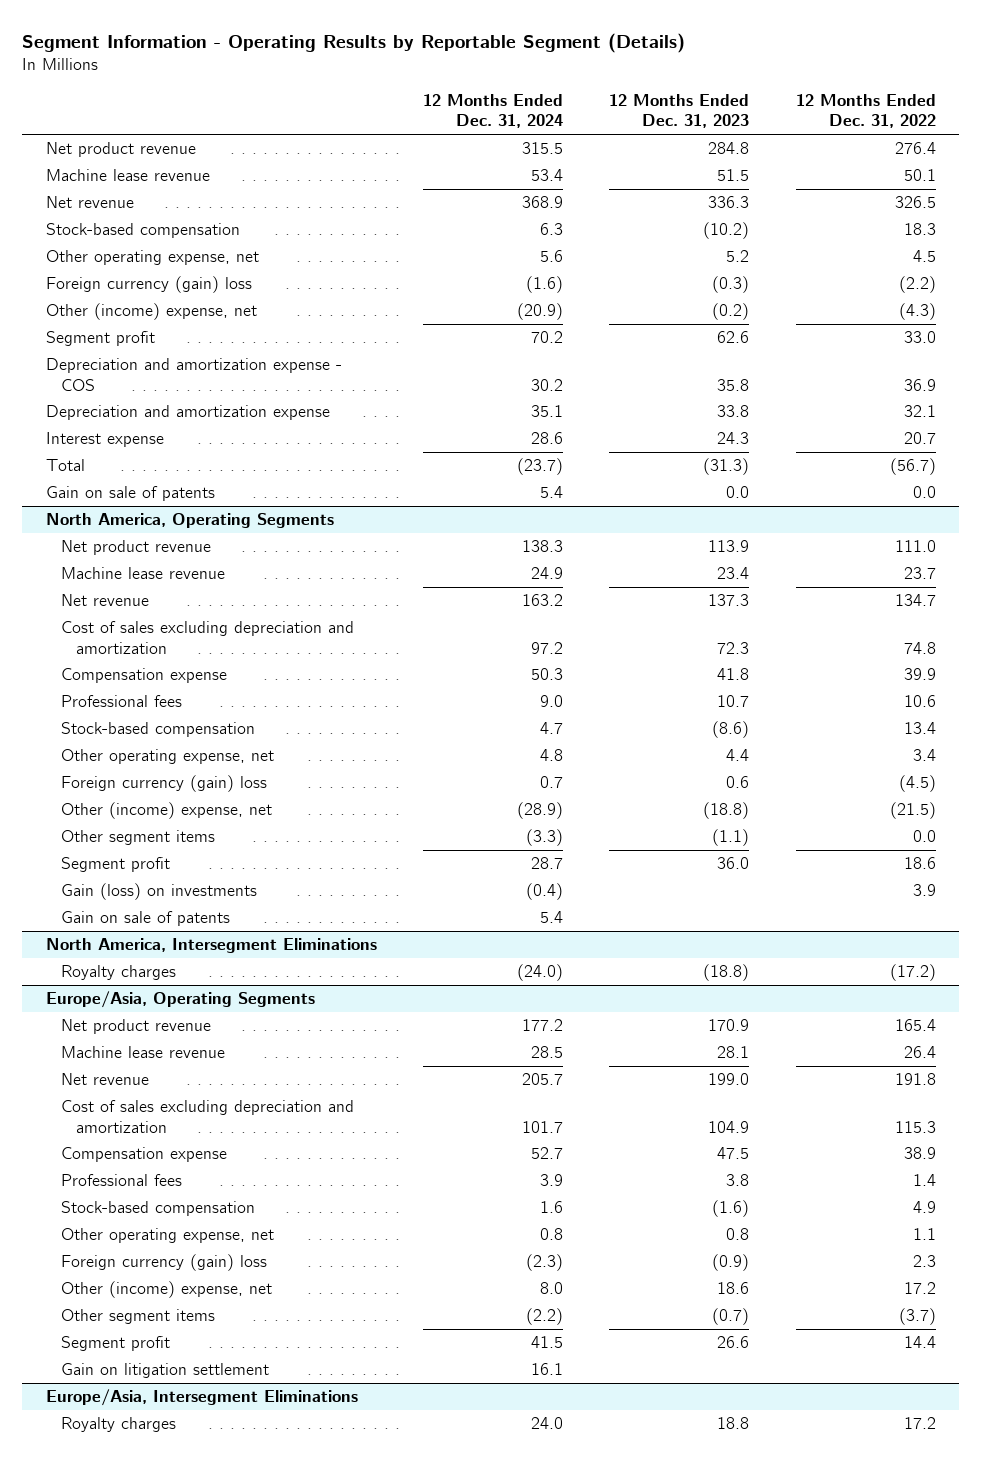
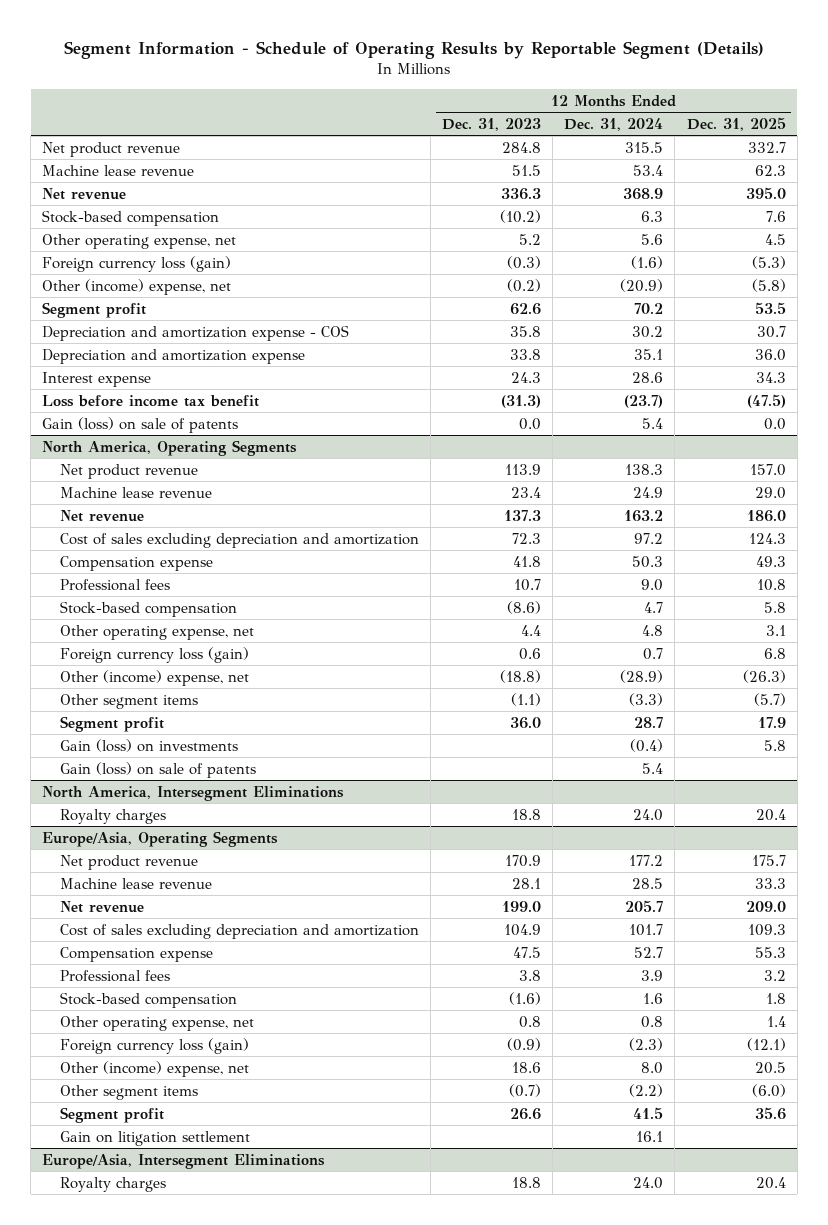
- Segment Information - Operating Results by Reportable Segment (Details)
+ Segment Information - Schedule of Operating Results by Reportable Segment (Details)
- | 12 Months Ended Dec. 31, 2024 | 12 Months Ended Dec. 31, 2023 | 12 Months Ended Dec. 31, 2022
+ | 12 Months Ended Dec. 31, 2023 | 12 Months Ended Dec. 31, 2024 | 12 Months Ended Dec. 31, 2025
- Foreign currency (gain) loss | (1.6) | (0.3) | (2.2)
+ Foreign currency loss (gain) | (0.3) | (1.6) | (5.3)
- Total | (23.7) | (31.3) | (56.7)
- Gain on sale of patents | 5.4 | 0.0 | 0.0
+ Loss before income tax benefit | (31.3) | (23.7) | (47.5)
+ Gain (loss) on sale of patents | 0.0 | 5.4 | 0.0
@ North America, Operating Segments
- Foreign currency (gain) loss | 0.7 | 0.6 | (4.5)
+ Foreign currency loss (gain) | 0.6 | 0.7 | 6.8
- Gain on sale of patents | 5.4 | |
+ Gain (loss) on sale of patents | | 5.4 |
@ North America, Intersegment Eliminations
- Royalty charges | (24.0) | (18.8) | (17.2)
+ Royalty charges | 18.8 | 24.0 | 20.4
@ Europe/Asia, Operating Segments
- Foreign currency (gain) loss | (2.3) | (0.9) | 2.3
+ Foreign currency loss (gain) | (0.9) | (2.3) | (12.1)

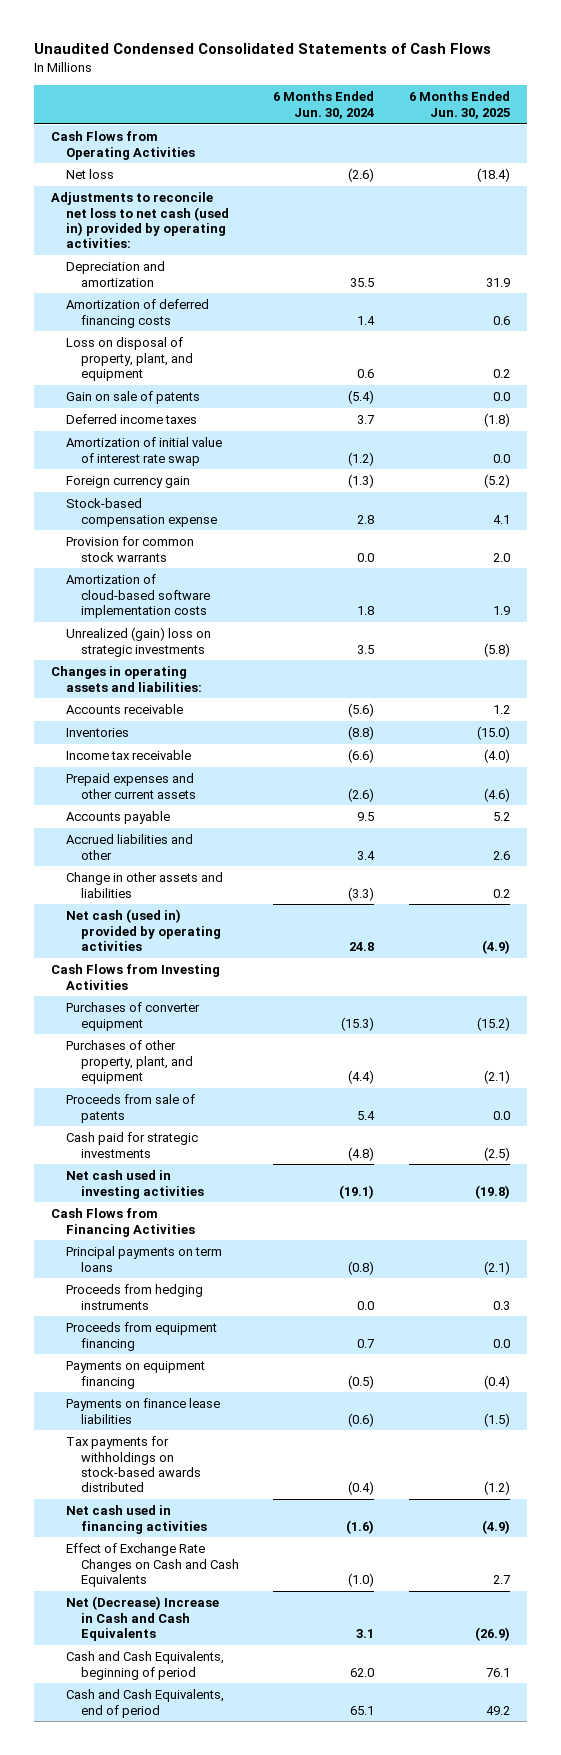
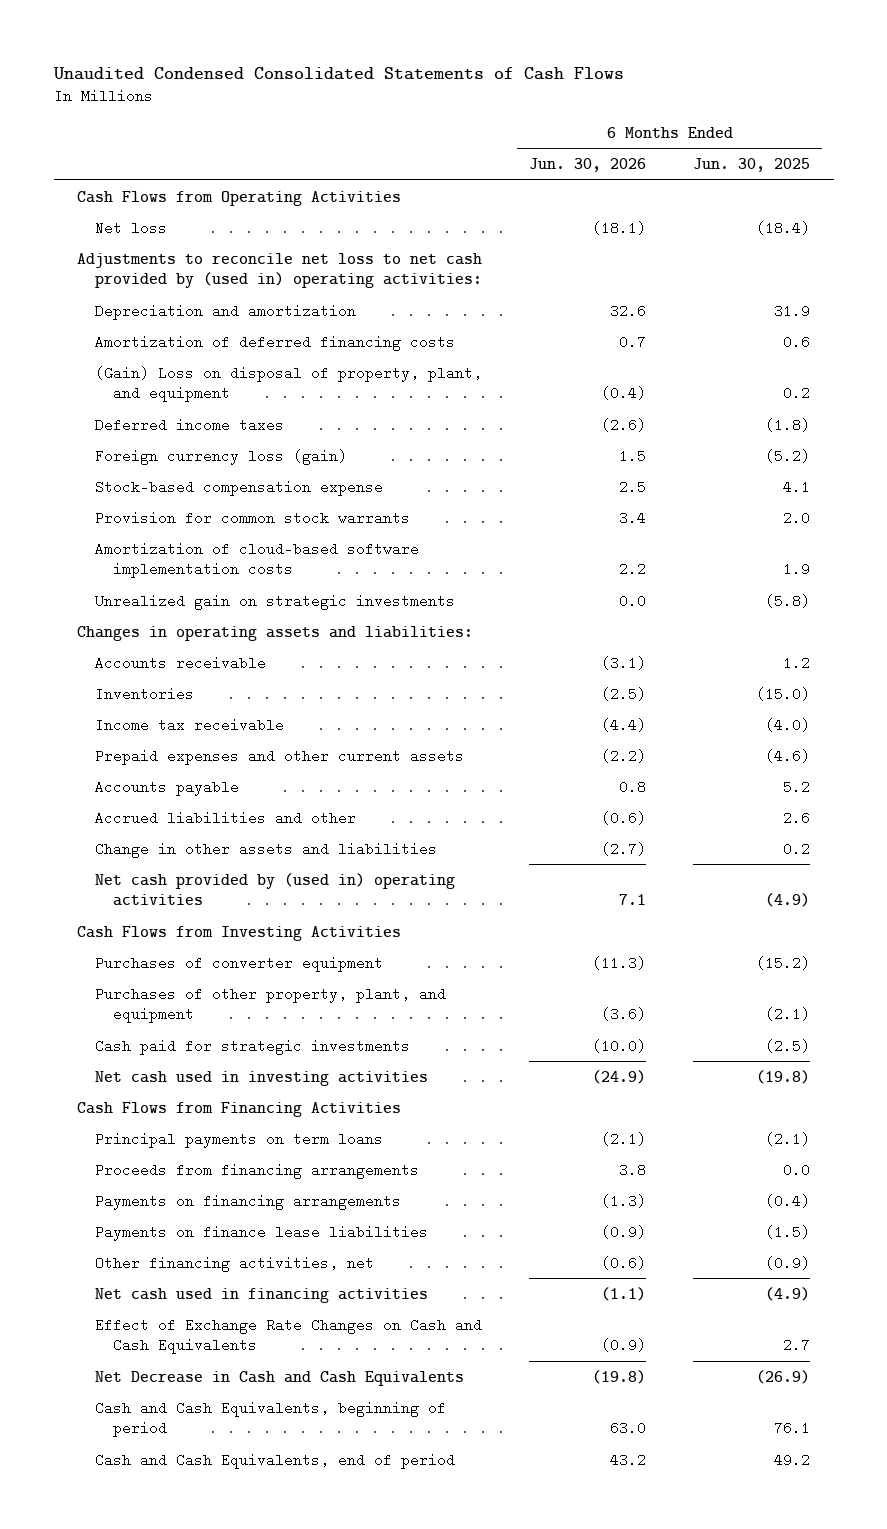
- | 6 Months Ended Jun. 30, 2024 | 6 Months Ended Jun. 30, 2025
+ | 6 Months Ended Jun. 30, 2026 | 6 Months Ended Jun. 30, 2025
- Adjustments to reconcile net loss to net cash (used in) provided by operating activities:
+ Adjustments to reconcile net loss to net cash provided by (used in) operating activities:
- Loss on disposal of property, plant, and equipment | 0.6 | 0.2
- Gain on sale of patents | (5.4) | 0.0
+ (Gain) Loss on disposal of property, plant, and equipment | (0.4) | 0.2
- Amortization of initial value of interest rate swap | (1.2) | 0.0
- Foreign currency gain | (1.3) | (5.2)
+ Foreign currency loss (gain) | 1.5 | (5.2)
- Unrealized (gain) loss on strategic investments | 3.5 | (5.8)
+ Unrealized gain on strategic investments | 0.0 | (5.8)
- Net cash (used in) provided by operating activities | 24.8 | (4.9)
+ Net cash provided by (used in) operating activities | 7.1 | (4.9)
- Proceeds from sale of patents | 5.4 | 0.0
- Proceeds from hedging instruments | 0.0 | 0.3
- Proceeds from equipment financing | 0.7 | 0.0
- Payments on equipment financing | (0.5) | (0.4)
+ Proceeds from financing arrangements | 3.8 | 0.0
+ Payments on financing arrangements | (1.3) | (0.4)
- Tax payments for withholdings on stock-based awards distributed | (0.4) | (1.2)
+ Other financing activities, net | (0.6) | (0.9)
- Net (Decrease) Increase in Cash and Cash Equivalents | 3.1 | (26.9)
+ Net Decrease in Cash and Cash Equivalents | (19.8) | (26.9)

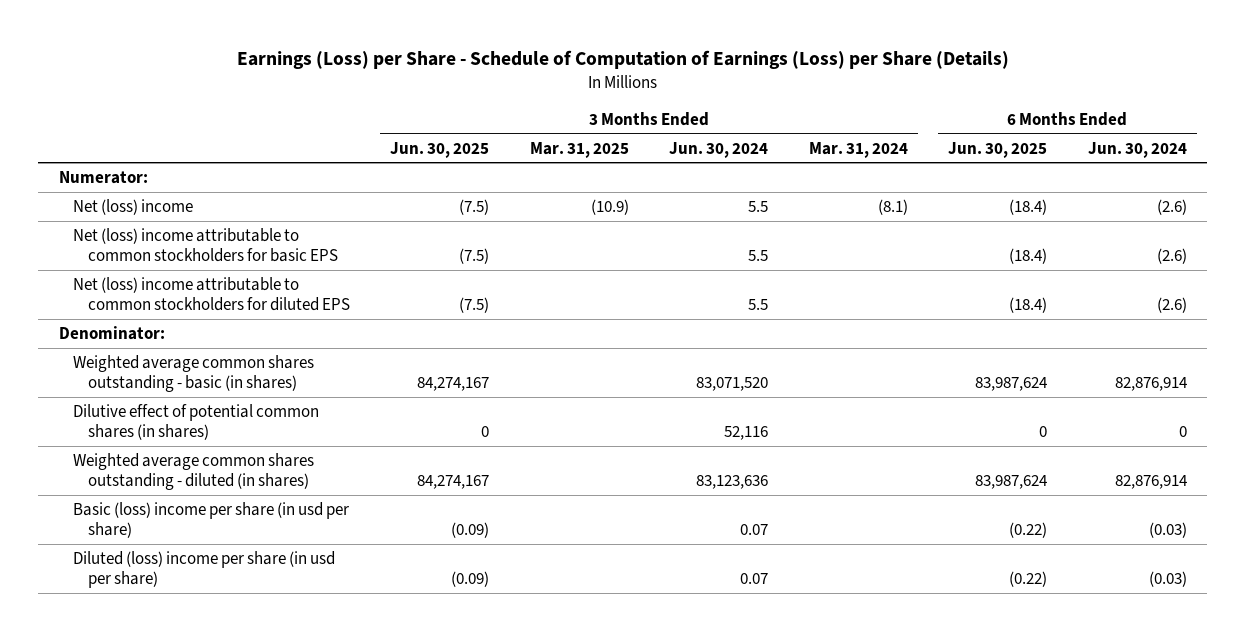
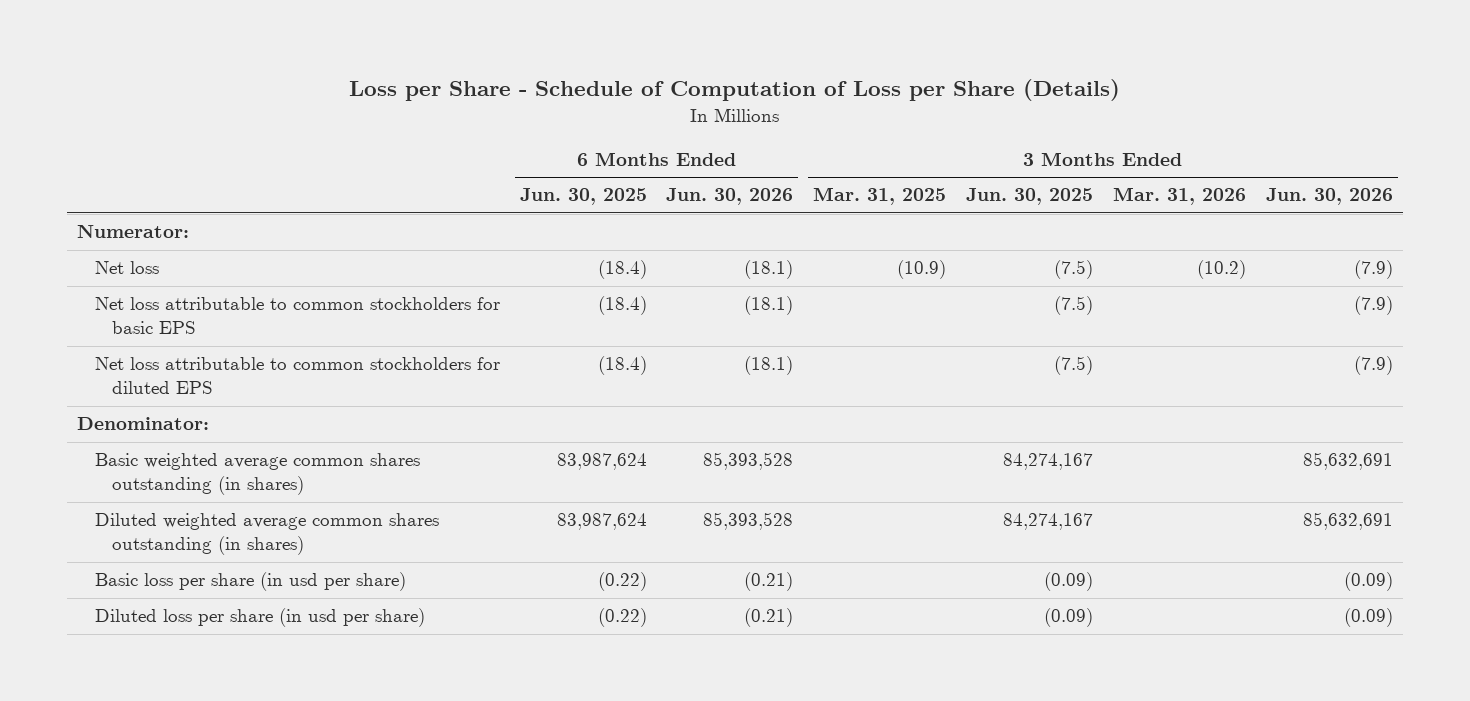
- Earnings (Loss) per Share - Schedule of Computation of Earnings (Loss) per Share (Details)
+ Loss per Share - Schedule of Computation of Loss per Share (Details)
- | 3 Months Ended Jun. 30, 2025 | 3 Months Ended Mar. 31, 2025 | 3 Months Ended Jun. 30, 2024 | 3 Months Ended Mar. 31, 2024 | 6 Months Ended Jun. 30, 2025 | 6 Months Ended Jun. 30, 2024
+ | 6 Months Ended Jun. 30, 2025 | 6 Months Ended Jun. 30, 2026 | 3 Months Ended Mar. 31, 2025 | 3 Months Ended Jun. 30, 2025 | 3 Months Ended Mar. 31, 2026 | 3 Months Ended Jun. 30, 2026
- Net (loss) income | (7.5) | (10.9) | 5.5 | (8.1) | (18.4) | (2.6)
- Net (loss) income attributable to common stockholders for basic EPS | (7.5) | | 5.5 | | (18.4) | (2.6)
- Net (loss) income attributable to common stockholders for diluted EPS | (7.5) | | 5.5 | | (18.4) | (2.6)
+ Net loss | (18.4) | (18.1) | (10.9) | (7.5) | (10.2) | (7.9)
+ Net loss attributable to common stockholders for basic EPS | (18.4) | (18.1) | | (7.5) | | (7.9)
+ Net loss attributable to common stockholders for diluted EPS | (18.4) | (18.1) | | (7.5) | | (7.9)
- Weighted average common shares outstanding - basic (in shares) | 84,274,167 | | 83,071,520 | | 83,987,624 | 82,876,914
- Dilutive effect of potential common shares (in shares) | 0 | | 52,116 | | 0 | 0
- Weighted average common shares outstanding - diluted (in shares) | 84,274,167 | | 83,123,636 | | 83,987,624 | 82,876,914
- Basic (loss) income per share (in usd per share) | (0.09) | | 0.07 | | (0.22) | (0.03)
- Diluted (loss) income per share (in usd per share) | (0.09) | | 0.07 | | (0.22) | (0.03)
+ Basic weighted average common shares outstanding (in shares) | 83,987,624 | 85,393,528 | | 84,274,167 | | 85,632,691
+ Diluted weighted average common shares outstanding (in shares) | 83,987,624 | 85,393,528 | | 84,274,167 | | 85,632,691
+ Basic loss per share (in usd per share) | (0.22) | (0.21) | | (0.09) | | (0.09)
+ Diluted loss per share (in usd per share) | (0.22) | (0.21) | | (0.09) | | (0.09)

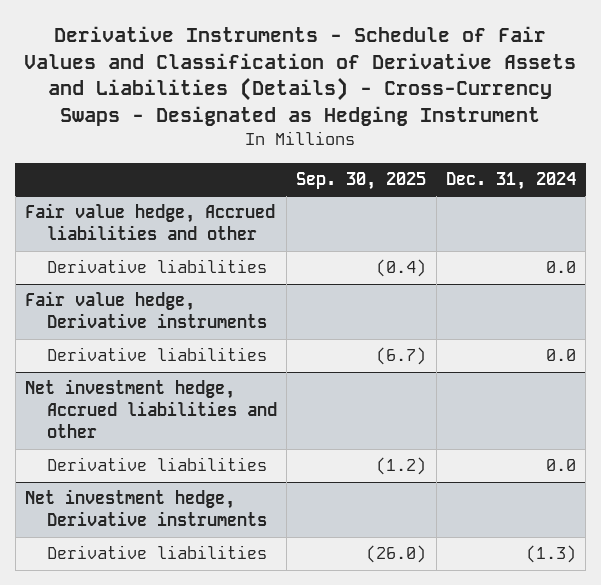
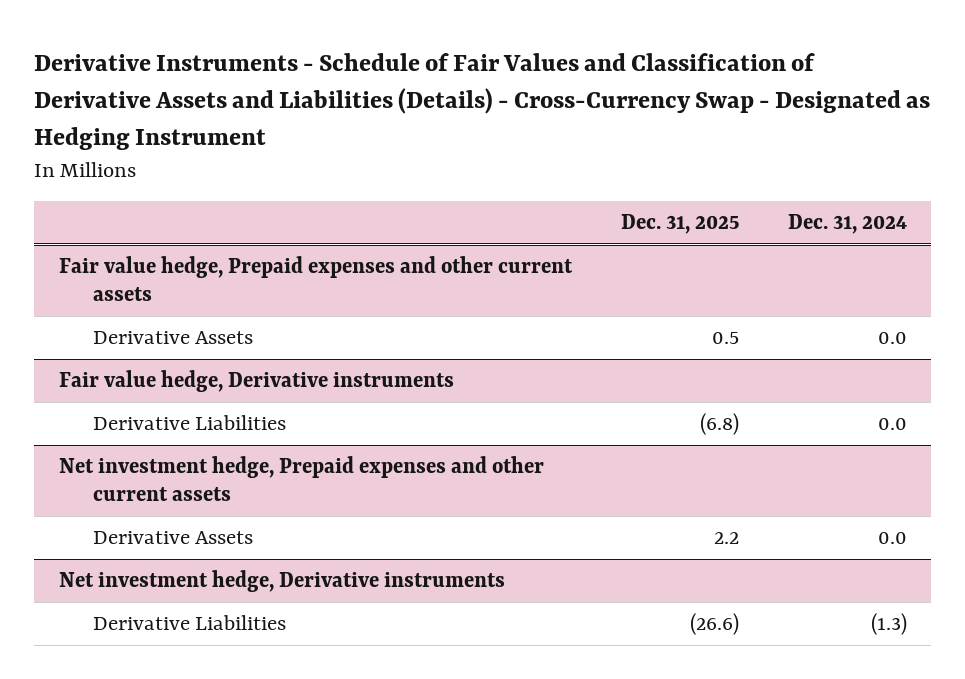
- Derivative Instruments - Schedule of Fair Values and Classification of Derivative Assets and Liabilities (Details) - Cross-Currency Swaps - Designated as Hedging Instrument
+ Derivative Instruments - Schedule of Fair Values and Classification of Derivative Assets and Liabilities (Details) - Cross-Currency Swap - Designated as Hedging Instrument
- | Sep. 30, 2025 | Dec. 31, 2024
+ | Dec. 31, 2025 | Dec. 31, 2024
- Fair value hedge, Accrued liabilities and other
- Derivative liabilities | (0.4) | 0.0
+ Fair value hedge, Prepaid expenses and other current assets
+ Derivative Assets | 0.5 | 0.0
@ Fair value hedge, Derivative instruments
- Derivative liabilities | (6.7) | 0.0
- Net investment hedge, Accrued liabilities and other
- Derivative liabilities | (1.2) | 0.0
@ Fair value hedge, Derivative instruments
+ Derivative Liabilities | (6.8) | 0.0
+ Net investment hedge, Prepaid expenses and other current assets
+ Derivative Assets | 2.2 | 0.0
@ Net investment hedge, Derivative instruments
- Derivative liabilities | (26.0) | (1.3)
+ Derivative Liabilities | (26.6) | (1.3)

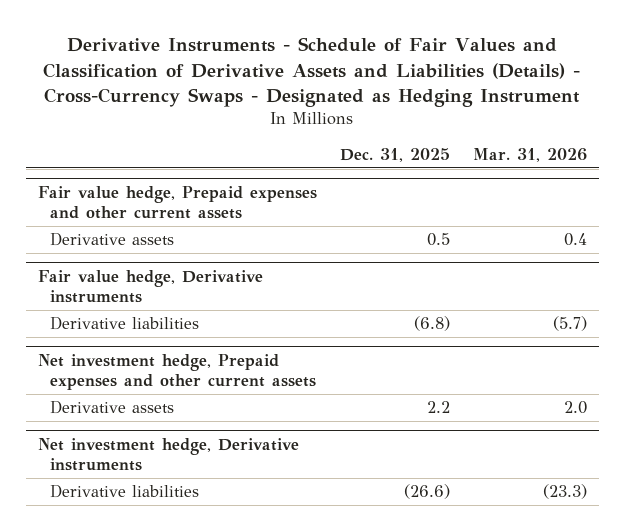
- Derivative Instruments - Schedule of Fair Values and Classification of Derivative Assets and Liabilities (Details) - Cross-Currency Swap - Designated as Hedging Instrument
+ Derivative Instruments - Schedule of Fair Values and Classification of Derivative Assets and Liabilities (Details) - Cross-Currency Swaps - Designated as Hedging Instrument
- | Dec. 31, 2025 | Dec. 31, 2024
+ | Dec. 31, 2025 | Mar. 31, 2026
@ Fair value hedge, Prepaid expenses and other current assets
- Derivative Assets | 0.5 | 0.0
+ Derivative assets | 0.5 | 0.4
@ Fair value hedge, Derivative instruments
- Derivative Liabilities | (6.8) | 0.0
+ Derivative liabilities | (6.8) | (5.7)
@ Net investment hedge, Prepaid expenses and other current assets
- Derivative Assets | 2.2 | 0.0
+ Derivative assets | 2.2 | 2.0
@ Net investment hedge, Derivative instruments
- Derivative Liabilities | (26.6) | (1.3)
+ Derivative liabilities | (26.6) | (23.3)

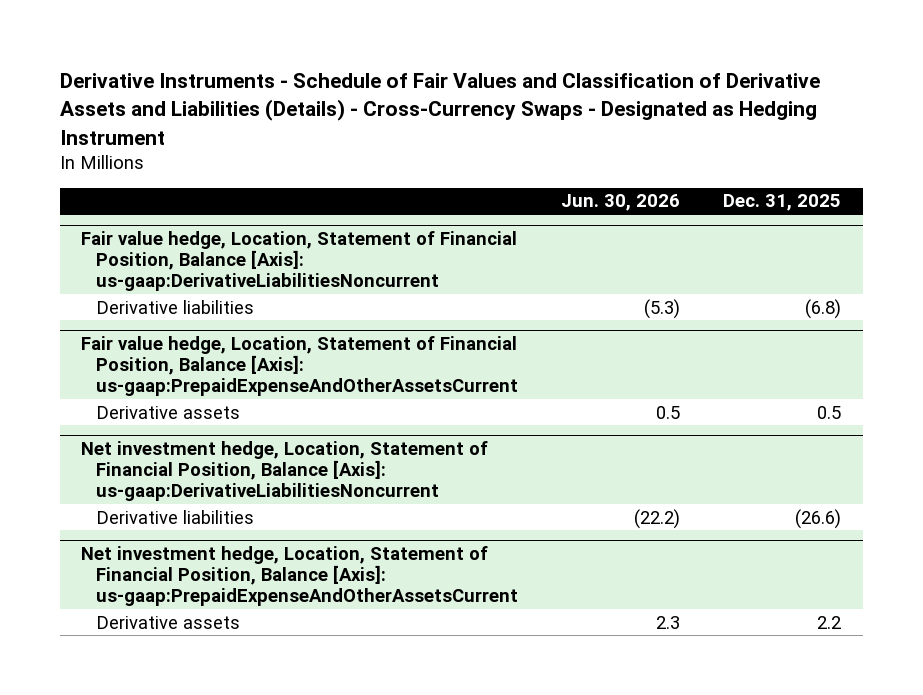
- | Dec. 31, 2025 | Mar. 31, 2026
+ | Jun. 30, 2026 | Dec. 31, 2025
- Fair value hedge, Prepaid expenses and other current assets
- Derivative assets | 0.5 | 0.4
- Fair value hedge, Derivative instruments
+ Fair value hedge, Location, Statement of Financial Position, Balance [Axis]: us-gaap:DerivativeLiabilitiesNoncurrent
- Net investment hedge, Prepaid expenses and other current assets
- Derivative assets | 2.2 | 2.0
- Net investment hedge, Derivative instruments
+ Fair value hedge, Location, Statement of Financial Position, Balance [Axis]: us-gaap:PrepaidExpenseAndOtherAssetsCurrent
+ Derivative assets | 0.5 | 0.5
+ Net investment hedge, Location, Statement of Financial Position, Balance [Axis]: us-gaap:DerivativeLiabilitiesNoncurrent
+ Net investment hedge, Location, Statement of Financial Position, Balance [Axis]: us-gaap:PrepaidExpenseAndOtherAssetsCurrent
+ Derivative assets | 2.3 | 2.2

